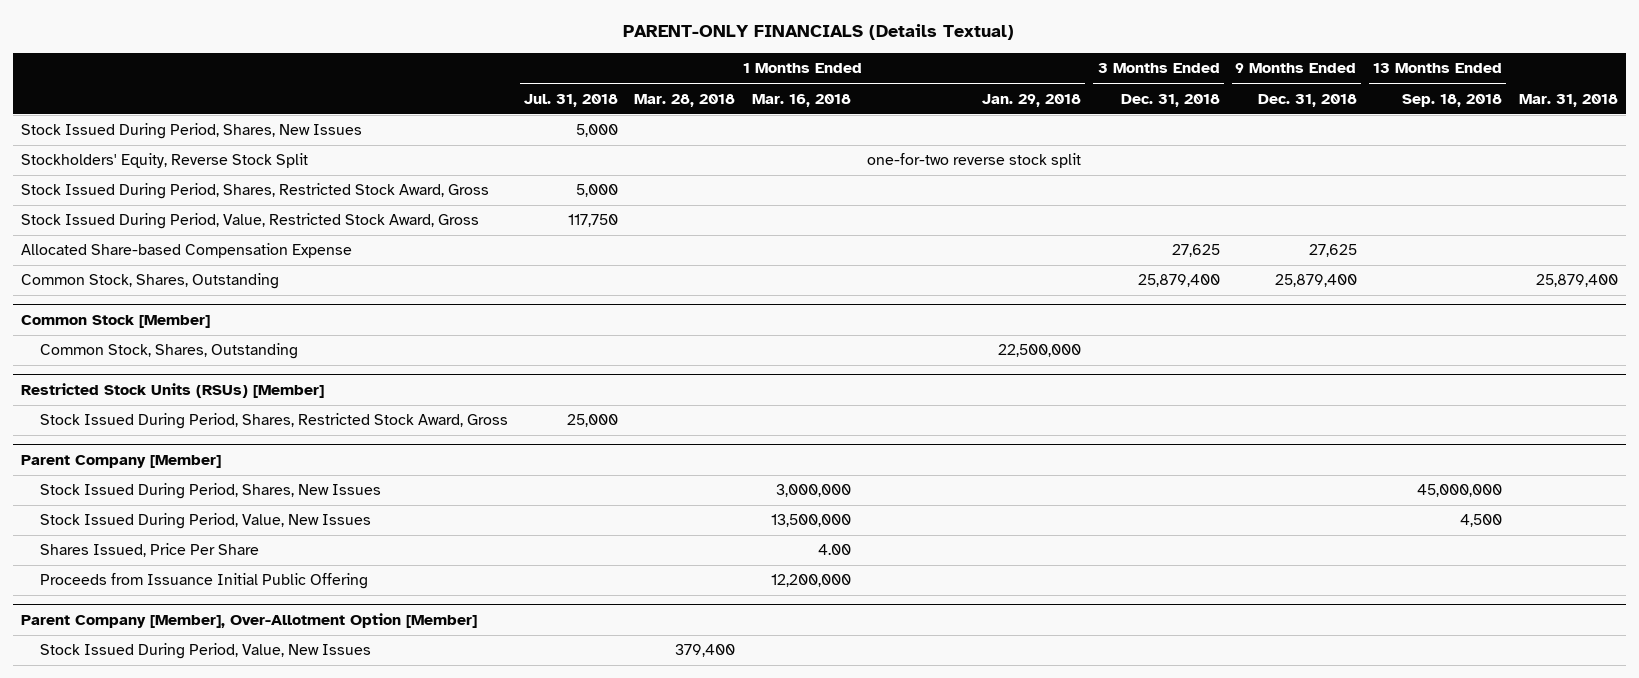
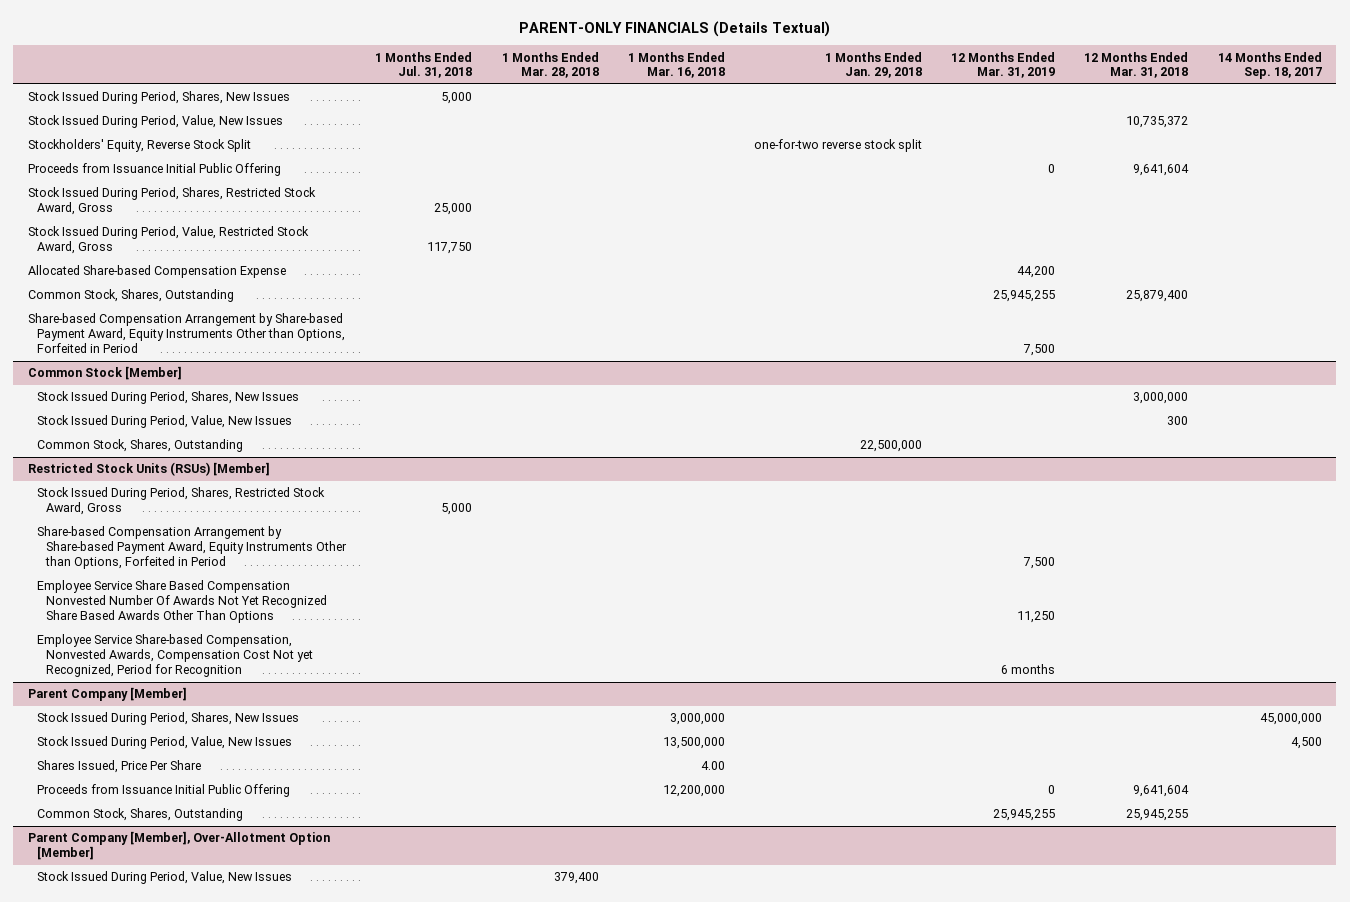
- | 1 Months Ended Jul. 31, 2018 | 1 Months Ended Mar. 28, 2018 | 1 Months Ended Mar. 16, 2018 | 1 Months Ended Jan. 29, 2018 | 3 Months Ended Dec. 31, 2018 | 9 Months Ended Dec. 31, 2018 | 13 Months Ended Sep. 18, 2018 | Mar. 31, 2018
+ | 1 Months Ended Jul. 31, 2018 | 1 Months Ended Mar. 28, 2018 | 1 Months Ended Mar. 16, 2018 | 1 Months Ended Jan. 29, 2018 | 12 Months Ended Mar. 31, 2019 | 12 Months Ended Mar. 31, 2018 | 14 Months Ended Sep. 18, 2017
+ Stock Issued During Period, Value, New Issues | | | | | | 10,735,372 |
- Stock Issued During Period, Shares, Restricted Stock Award, Gross | 5,000 | | | | | | |
+ Proceeds from Issuance Initial Public Offering | | | | | 0 | 9,641,604 |
+ Stock Issued During Period, Shares, Restricted Stock Award, Gross | 25,000 | | | | | |
+ Share-based Compensation Arrangement by Share-based Payment Award, Equity Instruments Other than Options, Forfeited in Period | | | | | 7,500 | |
@ Common Stock [Member]
+ Stock Issued During Period, Shares, New Issues | | | | | | 3,000,000 |
+ Stock Issued During Period, Value, New Issues | | | | | | 300 |
@ Restricted Stock Units (RSUs) [Member]
- Stock Issued During Period, Shares, Restricted Stock Award, Gross | 25,000 | | | | | | |
+ Stock Issued During Period, Shares, Restricted Stock Award, Gross | 5,000 | | | | | |
+ Share-based Compensation Arrangement by Share-based Payment Award, Equity Instruments Other than Options, Forfeited in Period | | | | | 7,500 | |
+ Employee Service Share Based Compensation Nonvested Number Of Awards Not Yet Recognized Share Based Awards Other Than Options | | | | | 11,250 | |
+ Employee Service Share-based Compensation, Nonvested Awards, Compensation Cost Not yet Recognized, Period for Recognition | | | | | 6 months | |
@ Parent Company [Member]
+ Common Stock, Shares, Outstanding | | | | | 25,945,255 | 25,945,255 |

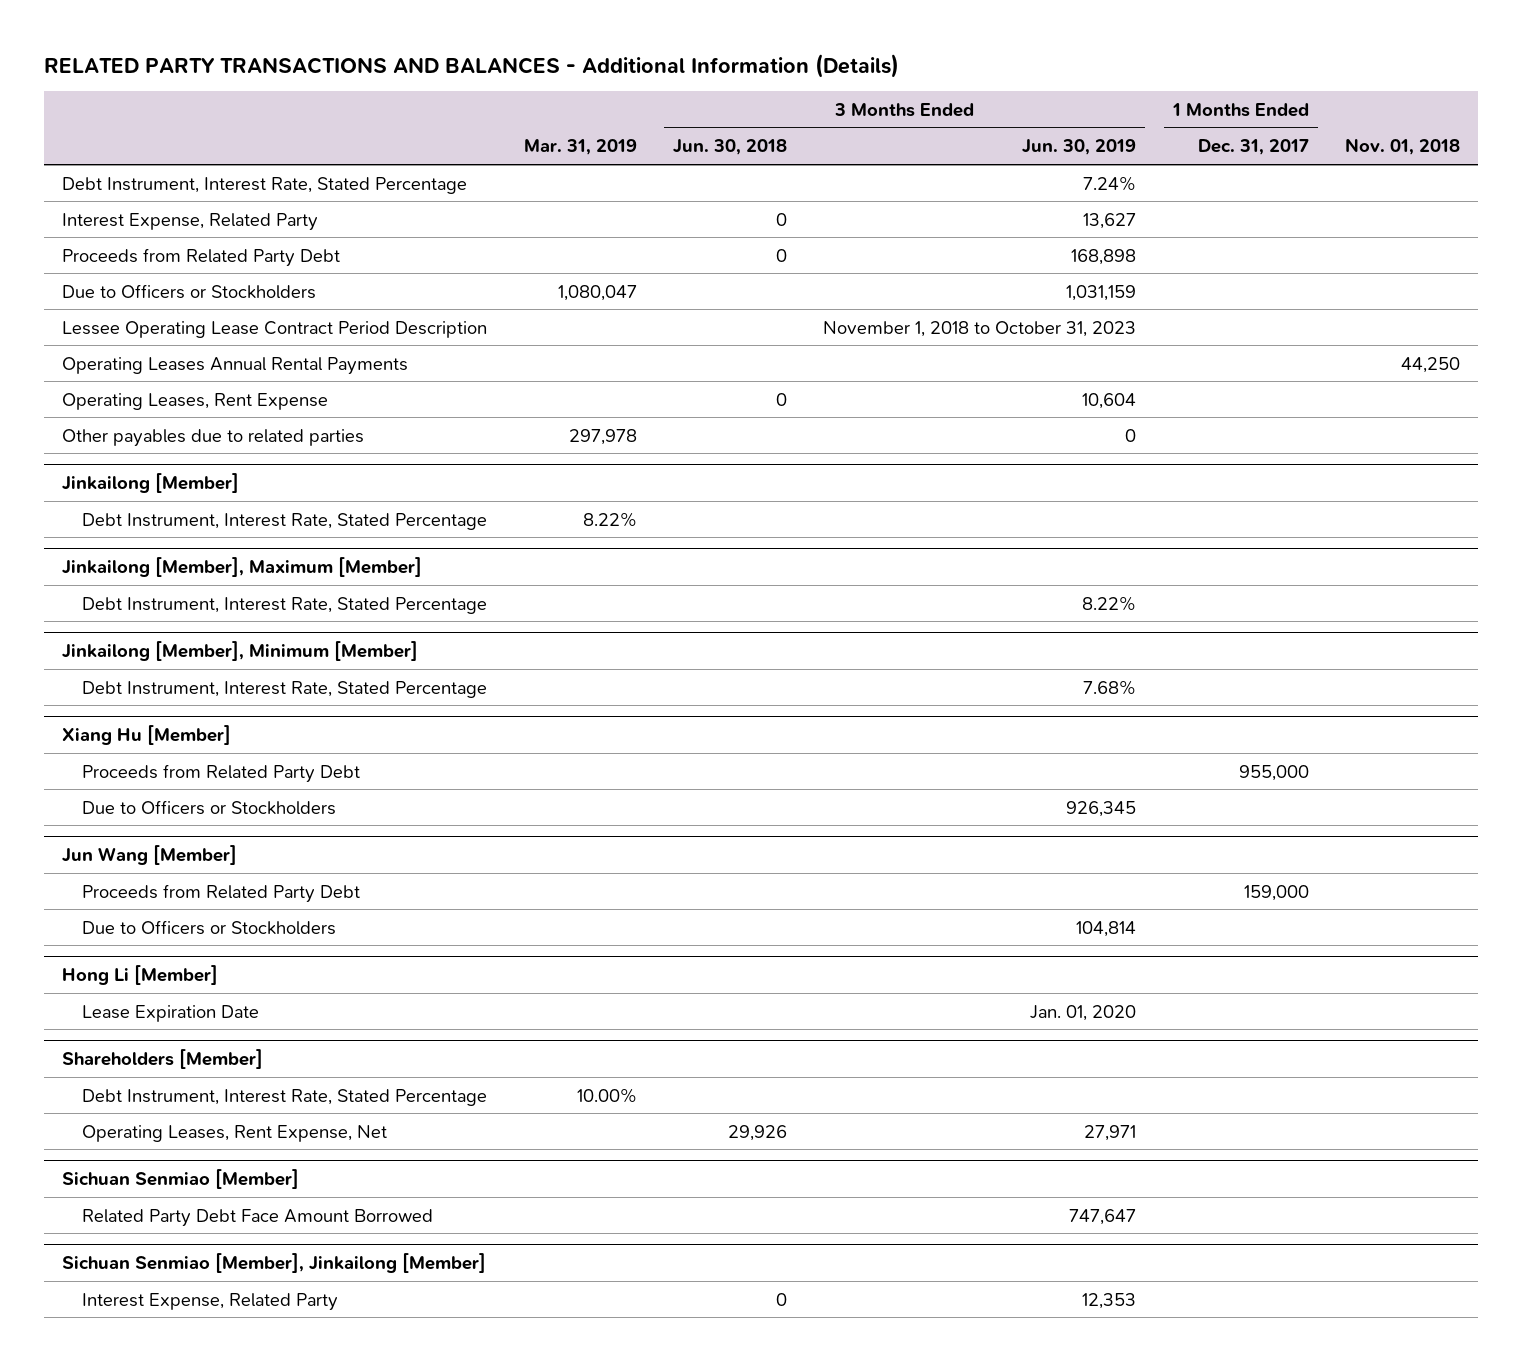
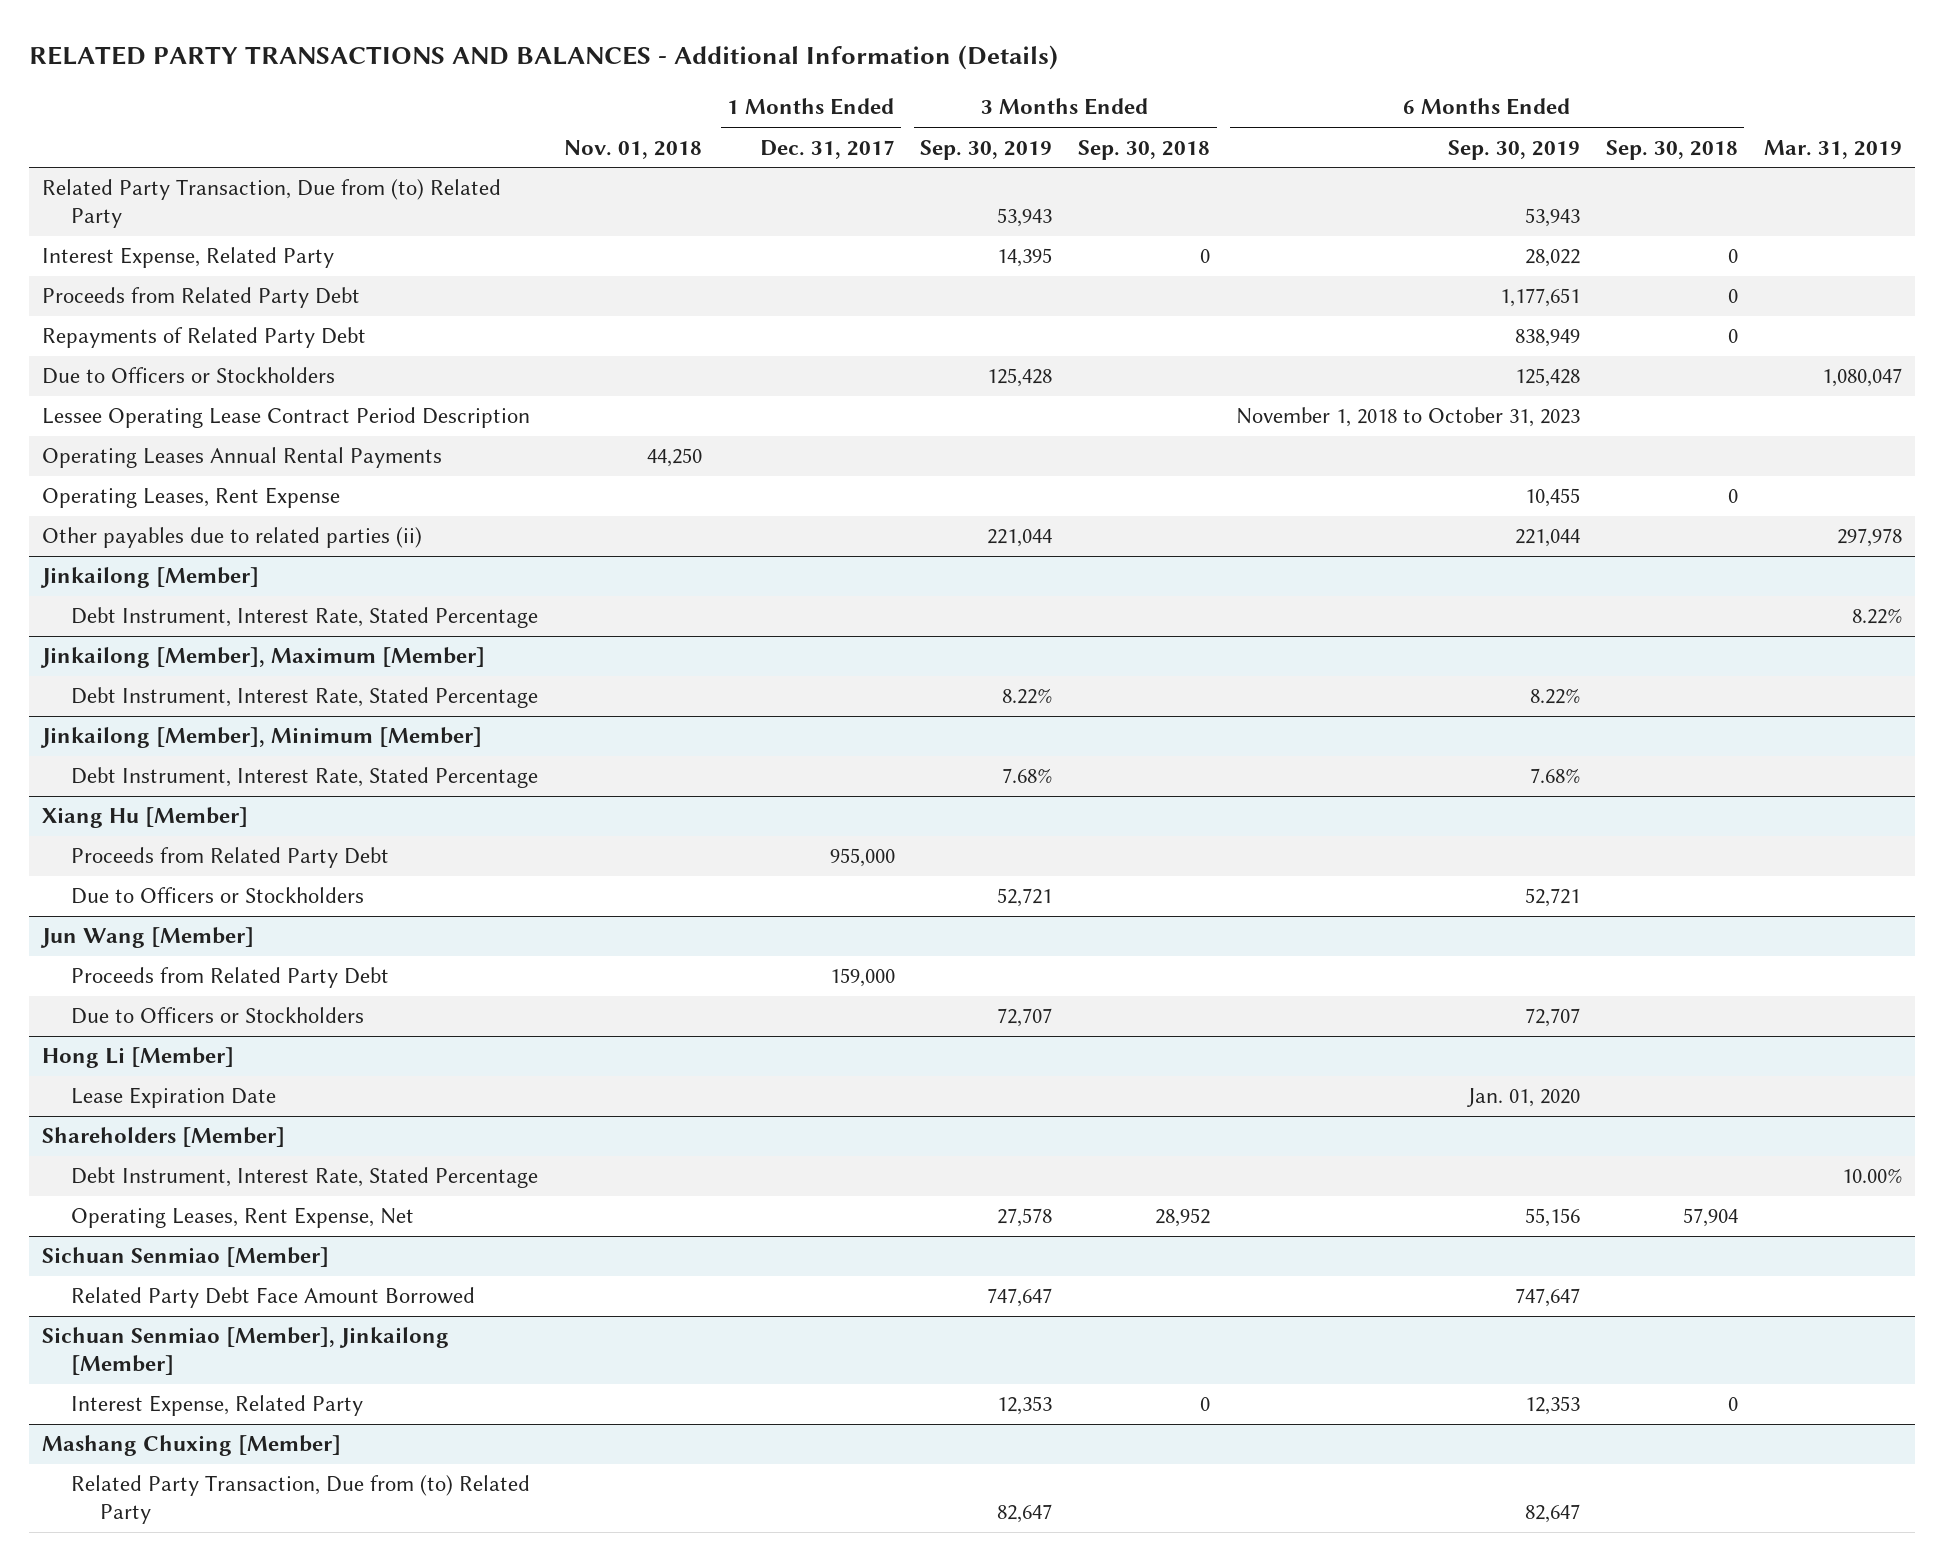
- | Mar. 31, 2019 | 3 Months Ended Jun. 30, 2018 | 3 Months Ended Jun. 30, 2019 | 1 Months Ended Dec. 31, 2017 | Nov. 01, 2018
+ | Nov. 01, 2018 | 1 Months Ended Dec. 31, 2017 | 3 Months Ended Sep. 30, 2019 | 3 Months Ended Sep. 30, 2018 | 6 Months Ended Sep. 30, 2019 | 6 Months Ended Sep. 30, 2018 | Mar. 31, 2019
- Debt Instrument, Interest Rate, Stated Percentage | | | 7.24% | |
+ Related Party Transaction, Due from (to) Related Party | | | 53,943 | | 53,943 | |
+ Repayments of Related Party Debt | | | | | 838,949 | 0 |
- Other payables due to related parties | 297,978 | | 0 | |
+ Other payables due to related parties (ii) | | | 221,044 | | 221,044 | | 297,978
+ Mashang Chuxing [Member]
+ Related Party Transaction, Due from (to) Related Party | | | 82,647 | | 82,647 | |

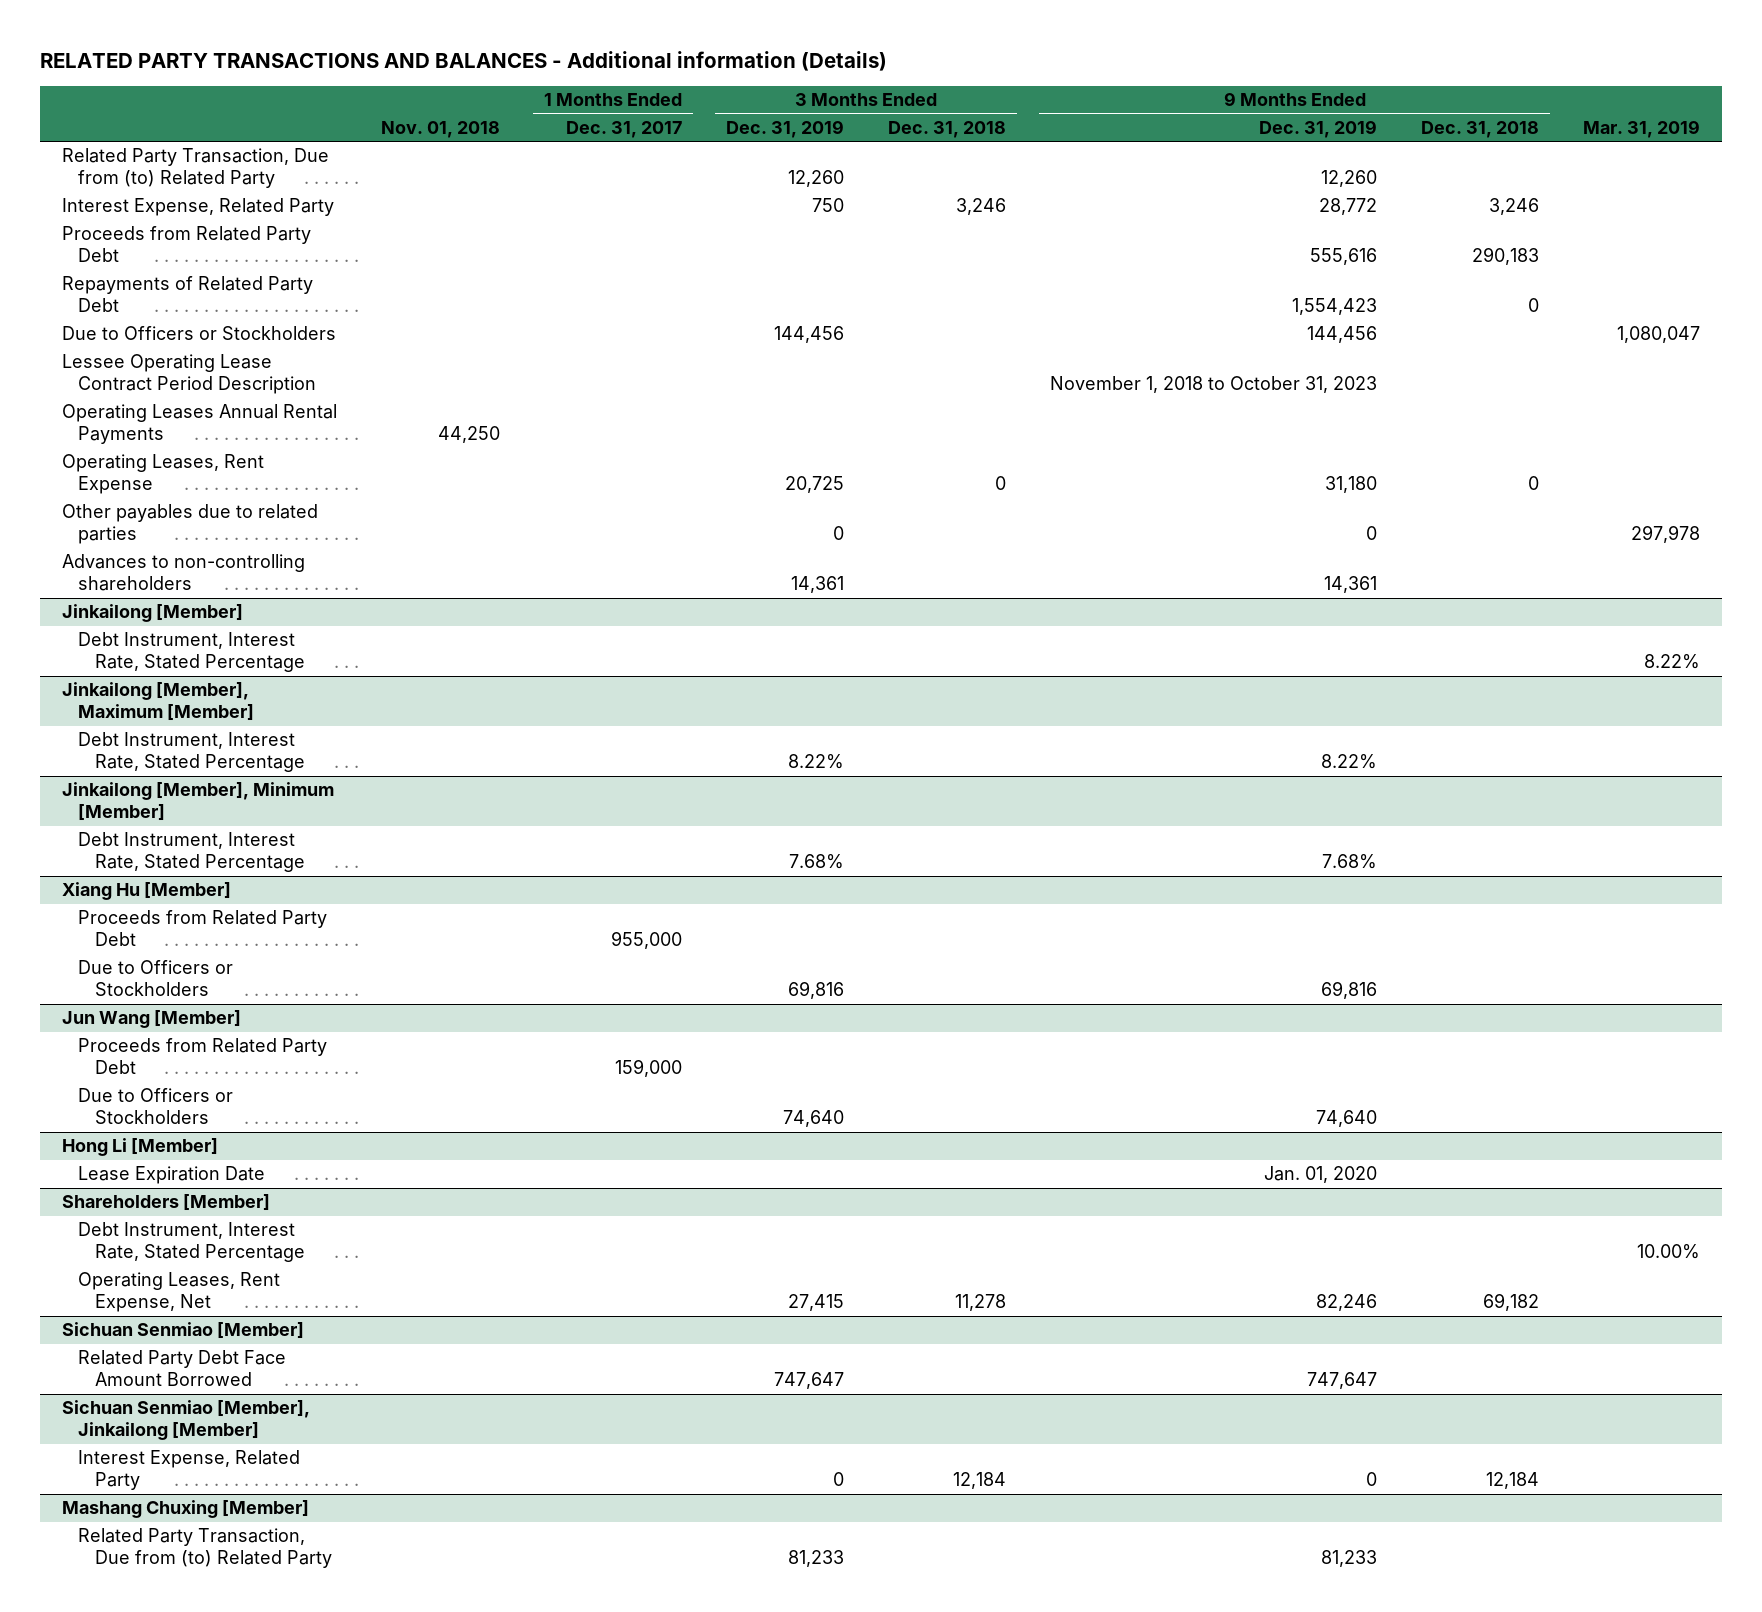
- RELATED PARTY TRANSACTIONS AND BALANCES - Additional Information (Details)
+ RELATED PARTY TRANSACTIONS AND BALANCES - Additional information (Details)
- | Nov. 01, 2018 | 1 Months Ended Dec. 31, 2017 | 3 Months Ended Sep. 30, 2019 | 3 Months Ended Sep. 30, 2018 | 6 Months Ended Sep. 30, 2019 | 6 Months Ended Sep. 30, 2018 | Mar. 31, 2019
+ | Nov. 01, 2018 | 1 Months Ended Dec. 31, 2017 | 3 Months Ended Dec. 31, 2019 | 3 Months Ended Dec. 31, 2018 | 9 Months Ended Dec. 31, 2019 | 9 Months Ended Dec. 31, 2018 | Mar. 31, 2019
- Other payables due to related parties (ii) | | | 221,044 | | 221,044 | | 297,978
+ Other payables due to related parties | | | 0 | | 0 | | 297,978
+ Advances to non-controlling shareholders | | | 14,361 | | 14,361 | |

